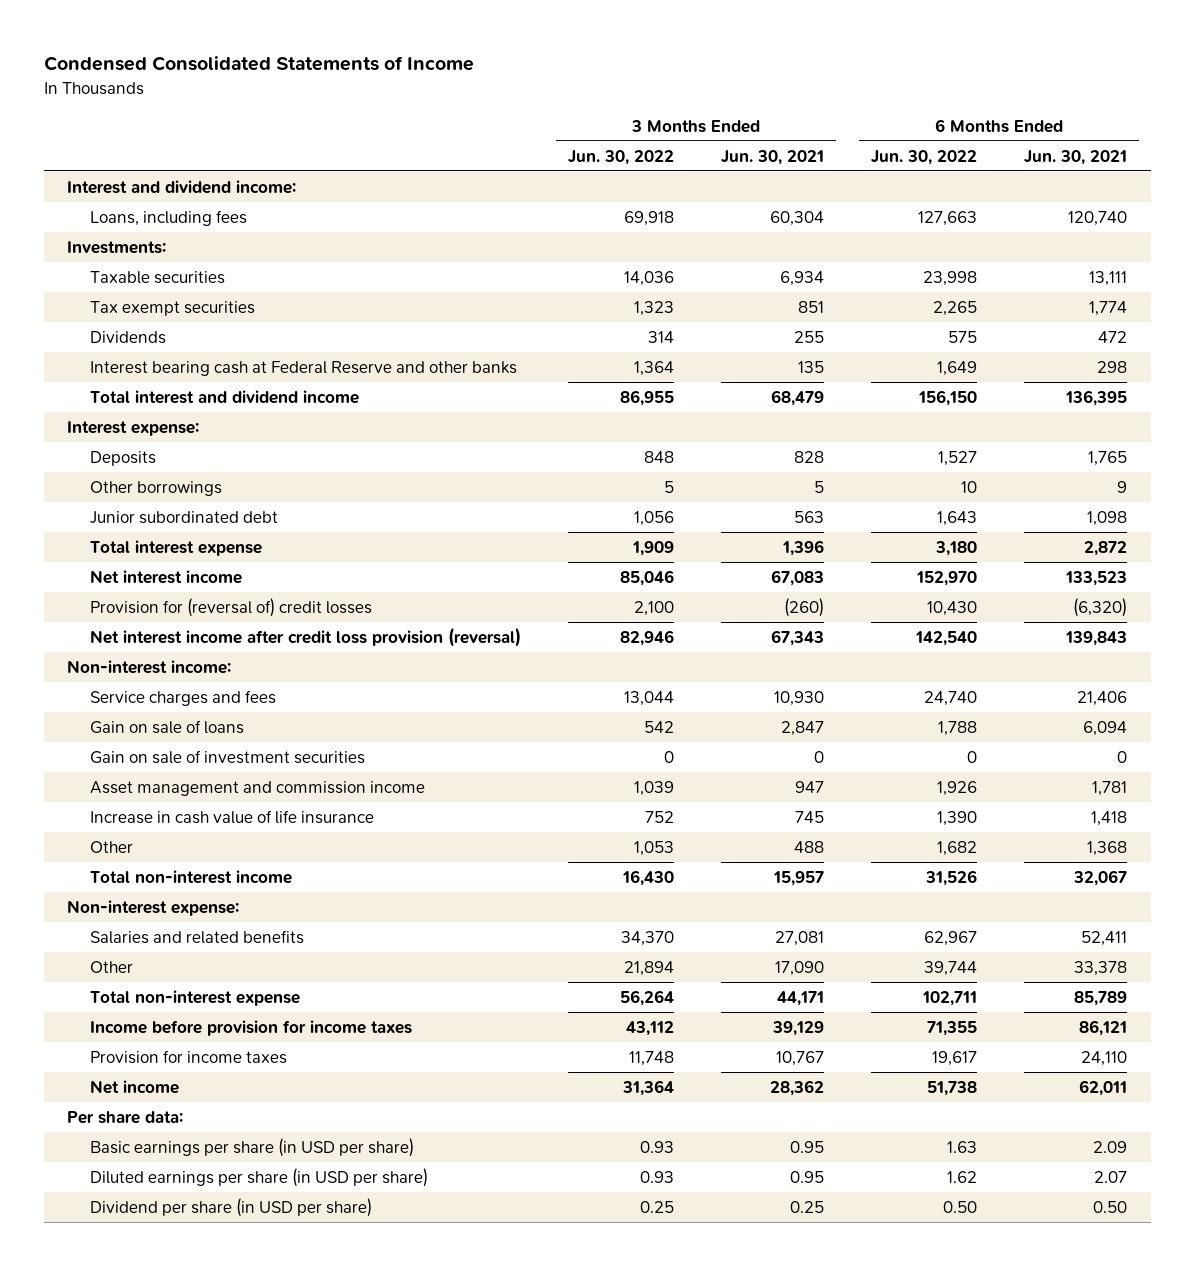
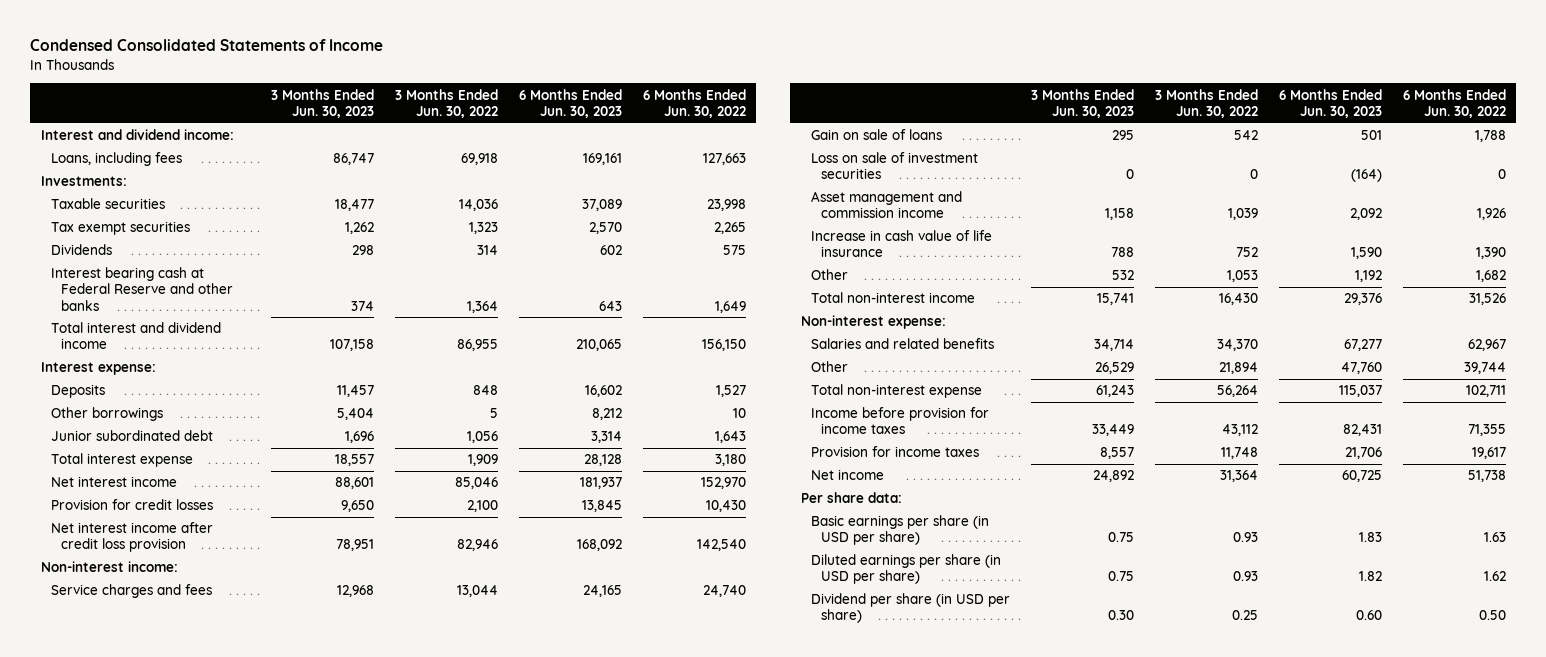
- | 3 Months Ended Jun. 30, 2022 | 3 Months Ended Jun. 30, 2021 | 6 Months Ended Jun. 30, 2022 | 6 Months Ended Jun. 30, 2021
+ | 3 Months Ended Jun. 30, 2023 | 3 Months Ended Jun. 30, 2022 | 6 Months Ended Jun. 30, 2023 | 6 Months Ended Jun. 30, 2022
- Provision for (reversal of) credit losses | 2,100 | (260) | 10,430 | (6,320)
- Net interest income after credit loss provision (reversal) | 82,946 | 67,343 | 142,540 | 139,843
+ Provision for credit losses | 9,650 | 2,100 | 13,845 | 10,430
+ Net interest income after credit loss provision | 78,951 | 82,946 | 168,092 | 142,540
- Gain on sale of investment securities | 0 | 0 | 0 | 0
+ Loss on sale of investment securities | 0 | 0 | (164) | 0

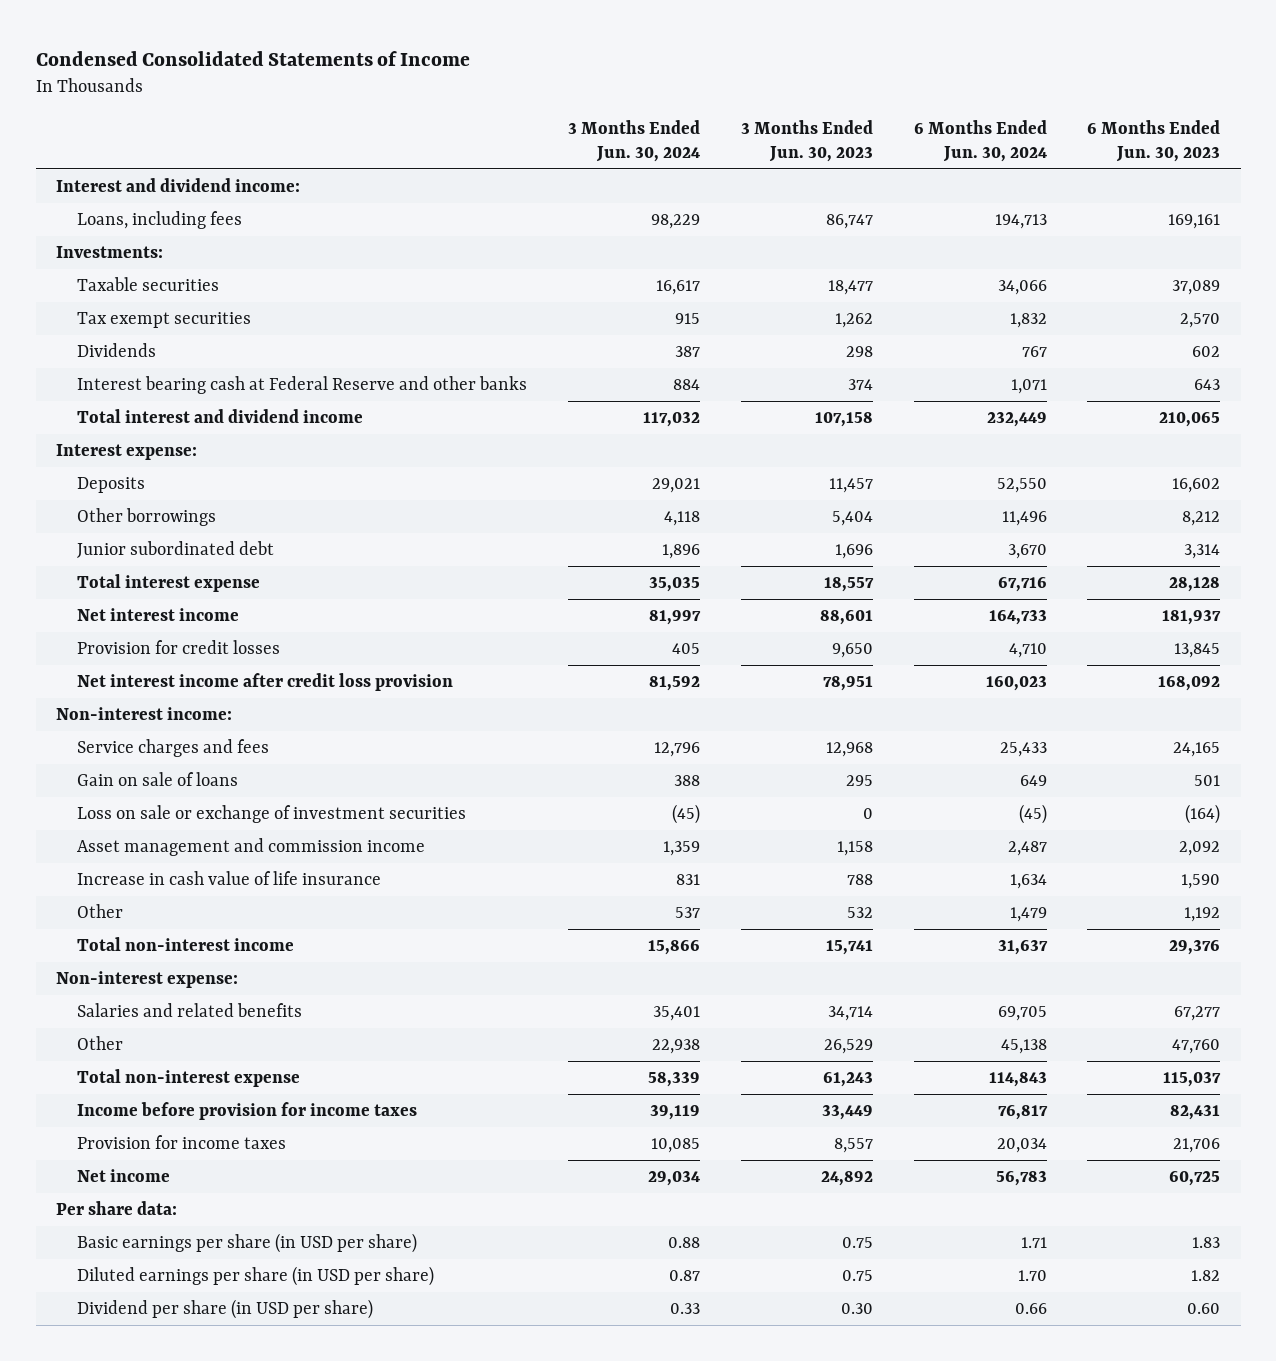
- | 3 Months Ended Jun. 30, 2023 | 3 Months Ended Jun. 30, 2022 | 6 Months Ended Jun. 30, 2023 | 6 Months Ended Jun. 30, 2022
+ | 3 Months Ended Jun. 30, 2024 | 3 Months Ended Jun. 30, 2023 | 6 Months Ended Jun. 30, 2024 | 6 Months Ended Jun. 30, 2023
- Loss on sale of investment securities | 0 | 0 | (164) | 0
+ Loss on sale or exchange of investment securities | (45) | 0 | (45) | (164)

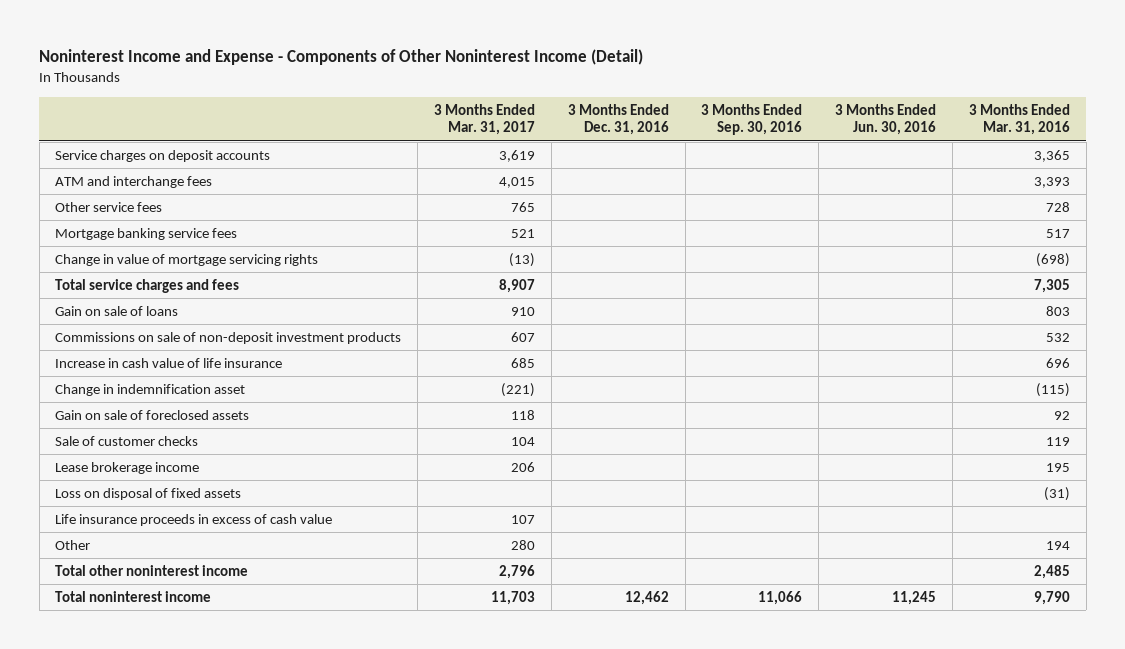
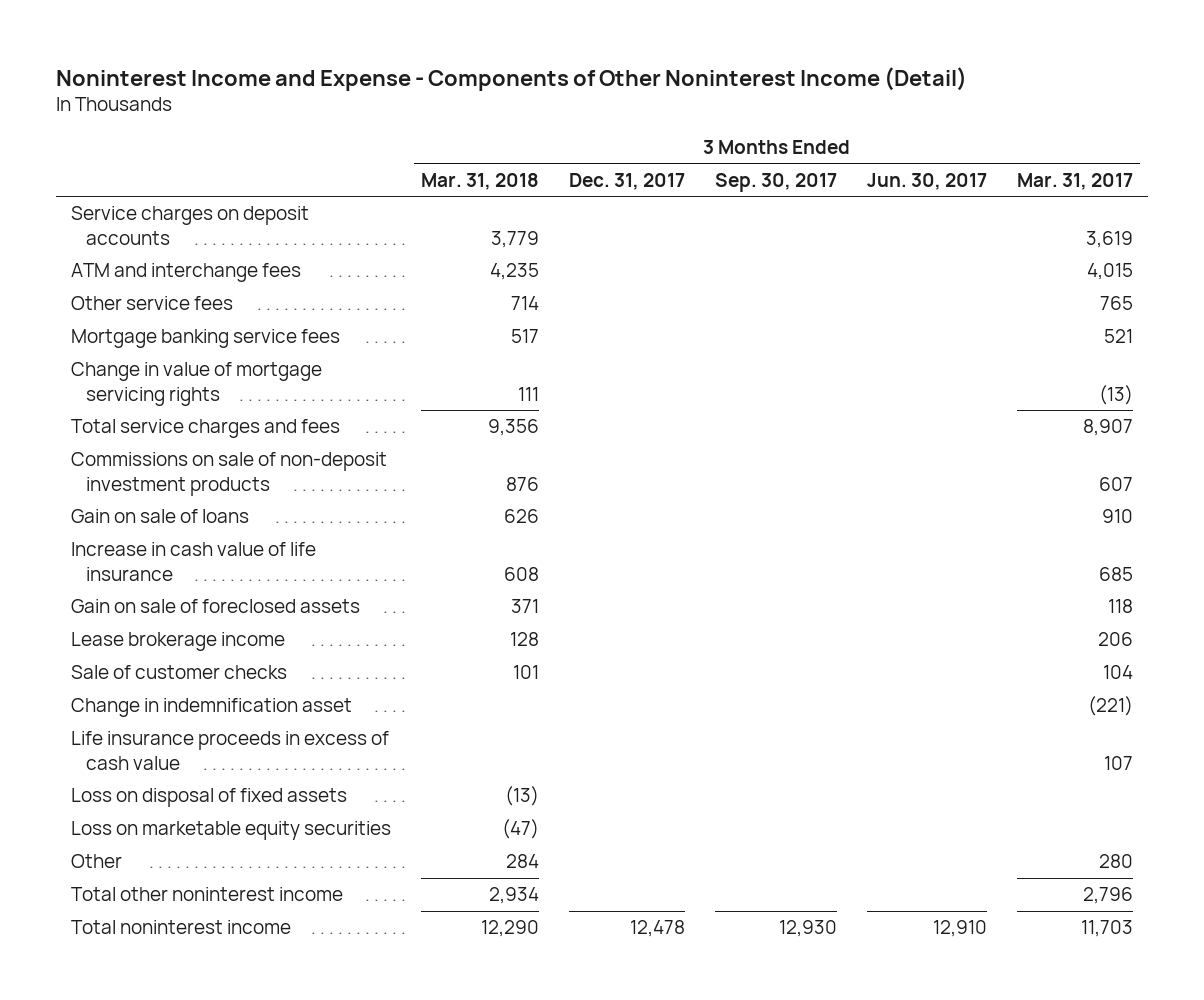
- | 3 Months Ended Mar. 31, 2017 | 3 Months Ended Dec. 31, 2016 | 3 Months Ended Sep. 30, 2016 | 3 Months Ended Jun. 30, 2016 | 3 Months Ended Mar. 31, 2016
+ | 3 Months Ended Mar. 31, 2018 | 3 Months Ended Dec. 31, 2017 | 3 Months Ended Sep. 30, 2017 | 3 Months Ended Jun. 30, 2017 | 3 Months Ended Mar. 31, 2017
moved down: Gain on sale of loans | 626 | | | | 910
moved down: Sale of customer checks | 101 | | | | 104
moved down: Change in indemnification asset | | | | | (221)
moved down: Loss on disposal of fixed assets | (13) | | | |
+ Loss on marketable equity securities | (47) | | | |

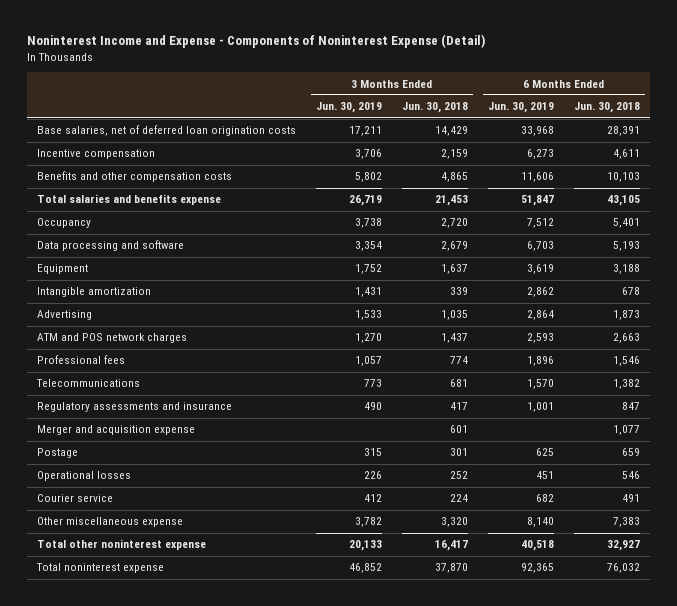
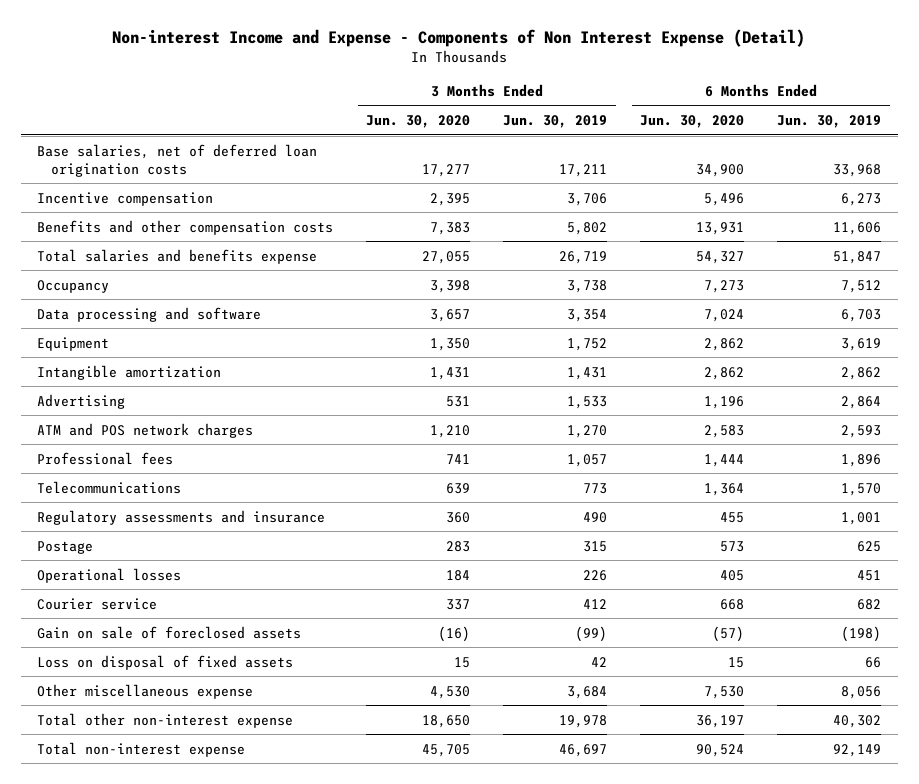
- Noninterest Income and Expense - Components of Noninterest Expense (Detail)
+ Non-interest Income and Expense - Components of Non Interest Expense (Detail)
- | 3 Months Ended Jun. 30, 2019 | 3 Months Ended Jun. 30, 2018 | 6 Months Ended Jun. 30, 2019 | 6 Months Ended Jun. 30, 2018
+ | 3 Months Ended Jun. 30, 2020 | 3 Months Ended Jun. 30, 2019 | 6 Months Ended Jun. 30, 2020 | 6 Months Ended Jun. 30, 2019
- Merger and acquisition expense | | 601 | | 1,077
- Other miscellaneous expense | 3,782 | 3,320 | 8,140 | 7,383
- Total other noninterest expense | 20,133 | 16,417 | 40,518 | 32,927
- Total noninterest expense | 46,852 | 37,870 | 92,365 | 76,032
+ Gain on sale of foreclosed assets | (16) | (99) | (57) | (198)
+ Loss on disposal of fixed assets | 15 | 42 | 15 | 66
+ Other miscellaneous expense | 4,530 | 3,684 | 7,530 | 8,056
+ Total other non-interest expense | 18,650 | 19,978 | 36,197 | 40,302
+ Total non-interest expense | 45,705 | 46,697 | 90,524 | 92,149

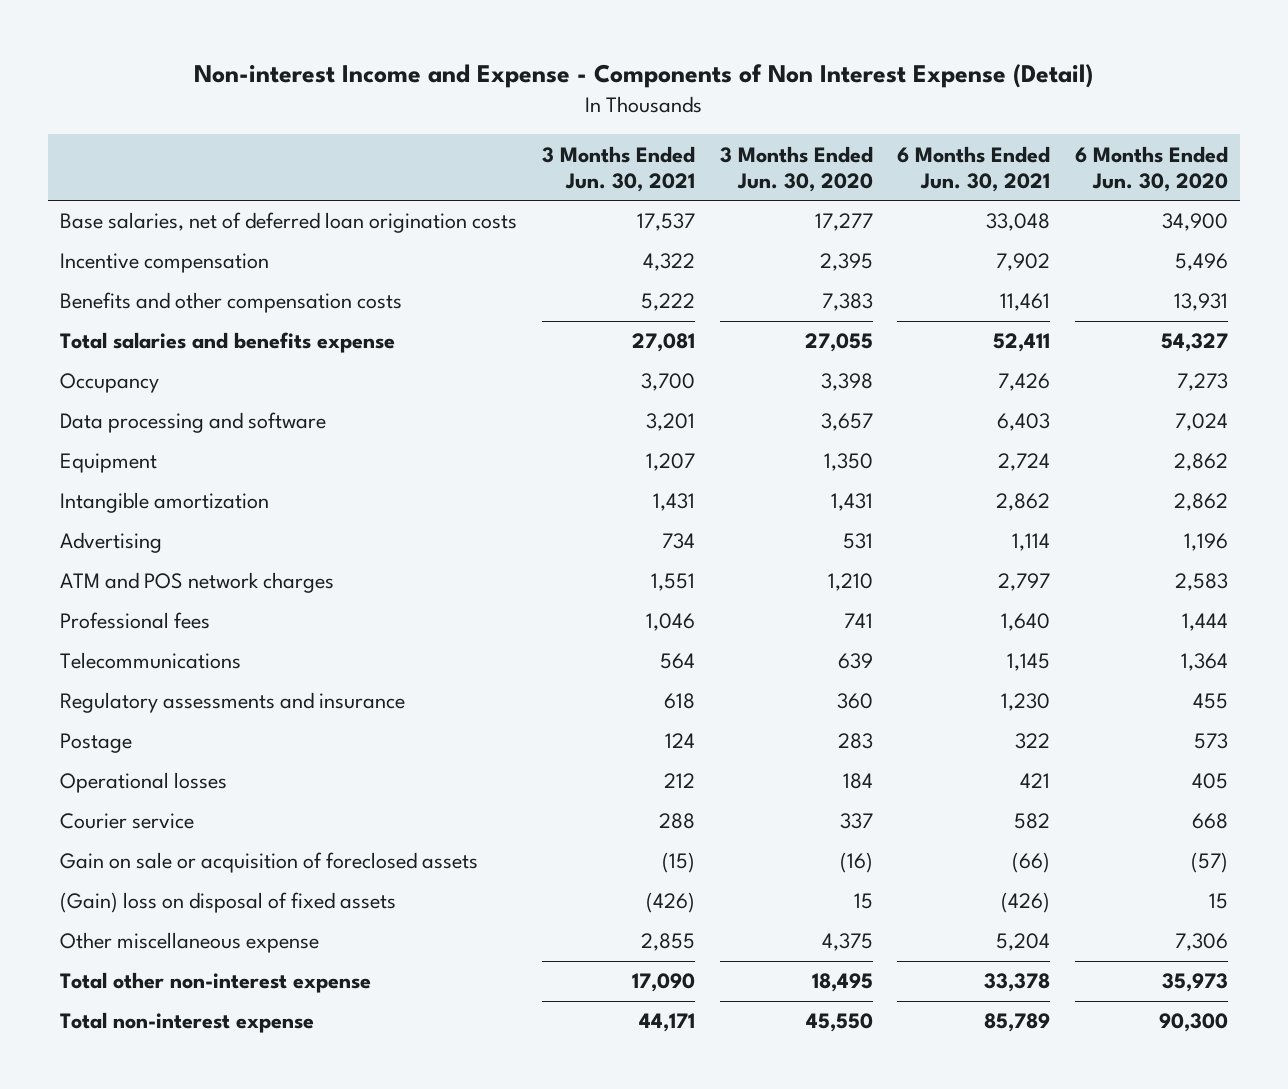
- | 3 Months Ended Jun. 30, 2020 | 3 Months Ended Jun. 30, 2019 | 6 Months Ended Jun. 30, 2020 | 6 Months Ended Jun. 30, 2019
+ | 3 Months Ended Jun. 30, 2021 | 3 Months Ended Jun. 30, 2020 | 6 Months Ended Jun. 30, 2021 | 6 Months Ended Jun. 30, 2020
- Gain on sale of foreclosed assets | (16) | (99) | (57) | (198)
- Loss on disposal of fixed assets | 15 | 42 | 15 | 66
- Other miscellaneous expense | 4,530 | 3,684 | 7,530 | 8,056
- Total other non-interest expense | 18,650 | 19,978 | 36,197 | 40,302
- Total non-interest expense | 45,705 | 46,697 | 90,524 | 92,149
+ Gain on sale or acquisition of foreclosed assets | (15) | (16) | (66) | (57)
+ (Gain) loss on disposal of fixed assets | (426) | 15 | (426) | 15
+ Other miscellaneous expense | 2,855 | 4,375 | 5,204 | 7,306
+ Total other non-interest expense | 17,090 | 18,495 | 33,378 | 35,973
+ Total non-interest expense | 44,171 | 45,550 | 85,789 | 90,300

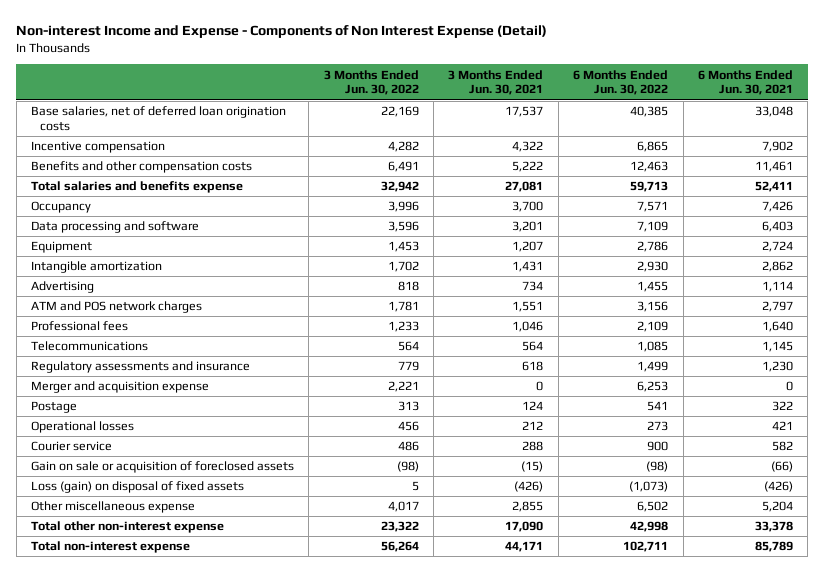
- | 3 Months Ended Jun. 30, 2021 | 3 Months Ended Jun. 30, 2020 | 6 Months Ended Jun. 30, 2021 | 6 Months Ended Jun. 30, 2020
+ | 3 Months Ended Jun. 30, 2022 | 3 Months Ended Jun. 30, 2021 | 6 Months Ended Jun. 30, 2022 | 6 Months Ended Jun. 30, 2021
+ Merger and acquisition expense | 2,221 | 0 | 6,253 | 0
- (Gain) loss on disposal of fixed assets | (426) | 15 | (426) | 15
+ Loss (gain) on disposal of fixed assets | 5 | (426) | (1,073) | (426)

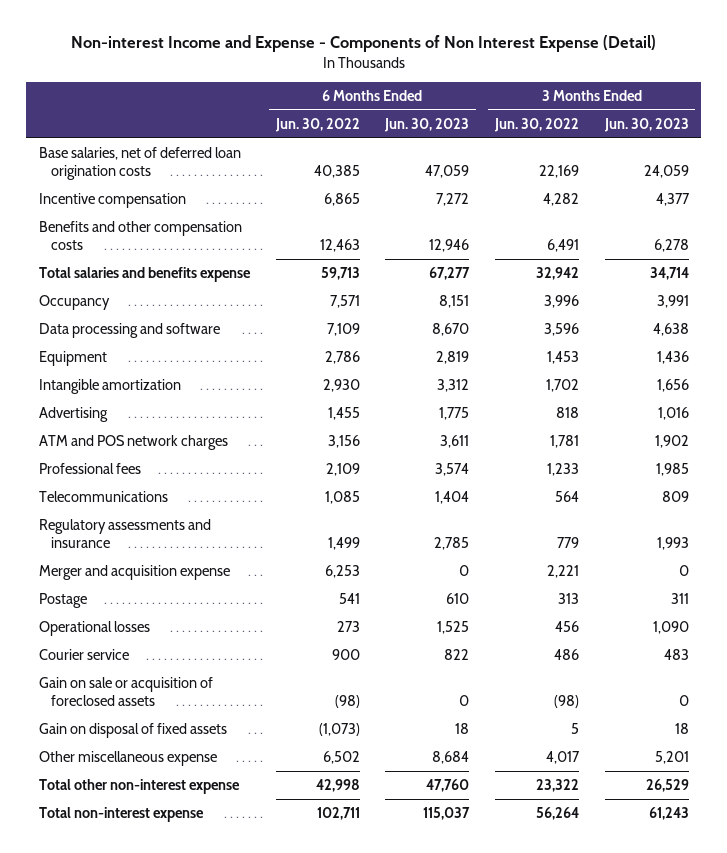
- | 3 Months Ended Jun. 30, 2022 | 3 Months Ended Jun. 30, 2021 | 6 Months Ended Jun. 30, 2022 | 6 Months Ended Jun. 30, 2021
+ | 6 Months Ended Jun. 30, 2022 | 6 Months Ended Jun. 30, 2023 | 3 Months Ended Jun. 30, 2022 | 3 Months Ended Jun. 30, 2023
- Loss (gain) on disposal of fixed assets | 5 | (426) | (1,073) | (426)
+ Gain on disposal of fixed assets | (1,073) | 18 | 5 | 18

